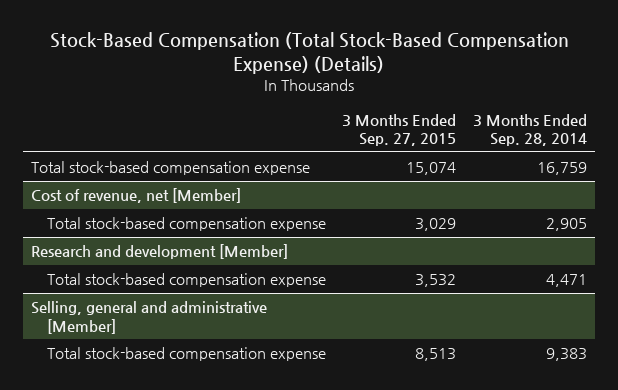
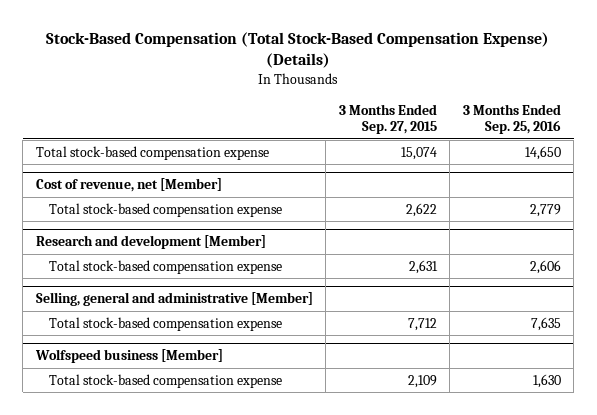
- | 3 Months Ended Sep. 27, 2015 | 3 Months Ended Sep. 28, 2014
+ | 3 Months Ended Sep. 27, 2015 | 3 Months Ended Sep. 25, 2016
@ Cost of revenue, net [Member]
- Total stock-based compensation expense | 3,029 | 2,905
+ Total stock-based compensation expense | 2,622 | 2,779
@ Research and development [Member]
- Total stock-based compensation expense | 3,532 | 4,471
+ Total stock-based compensation expense | 2,631 | 2,606
@ Selling, general and administrative [Member]
- Total stock-based compensation expense | 8,513 | 9,383
+ Total stock-based compensation expense | 7,712 | 7,635
+ Wolfspeed business [Member]
+ Total stock-based compensation expense | 2,109 | 1,630

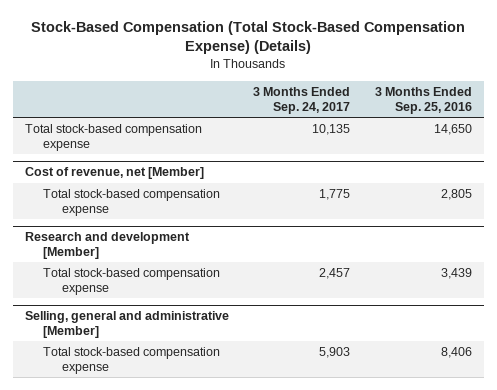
- | 3 Months Ended Sep. 27, 2015 | 3 Months Ended Sep. 25, 2016
+ | 3 Months Ended Sep. 24, 2017 | 3 Months Ended Sep. 25, 2016
@ Cost of revenue, net [Member]
- Total stock-based compensation expense | 2,622 | 2,779
+ Total stock-based compensation expense | 1,775 | 2,805
@ Research and development [Member]
- Total stock-based compensation expense | 2,631 | 2,606
+ Total stock-based compensation expense | 2,457 | 3,439
@ Selling, general and administrative [Member]
- Total stock-based compensation expense | 7,712 | 7,635
- Wolfspeed business [Member]
- Total stock-based compensation expense | 2,109 | 1,630
@ Selling, general and administrative [Member]
+ Total stock-based compensation expense | 5,903 | 8,406

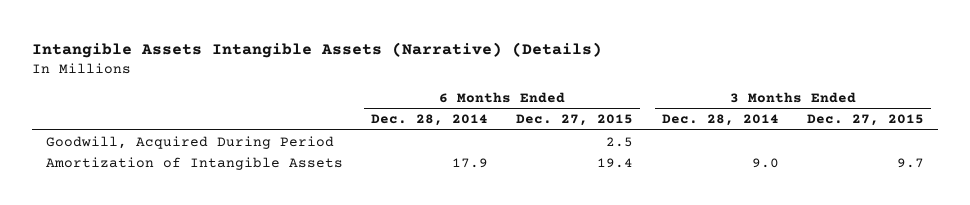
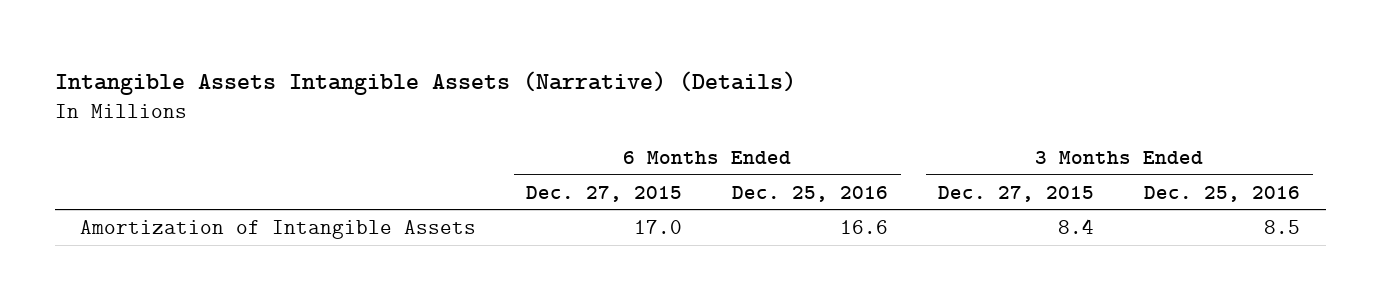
- | 6 Months Ended Dec. 28, 2014 | 6 Months Ended Dec. 27, 2015 | 3 Months Ended Dec. 28, 2014 | 3 Months Ended Dec. 27, 2015
+ | 6 Months Ended Dec. 27, 2015 | 6 Months Ended Dec. 25, 2016 | 3 Months Ended Dec. 27, 2015 | 3 Months Ended Dec. 25, 2016
- Goodwill, Acquired During Period | | 2.5 | |
- Amortization of Intangible Assets | 17.9 | 19.4 | 9.0 | 9.7
+ Amortization of Intangible Assets | 17.0 | 16.6 | 8.4 | 8.5

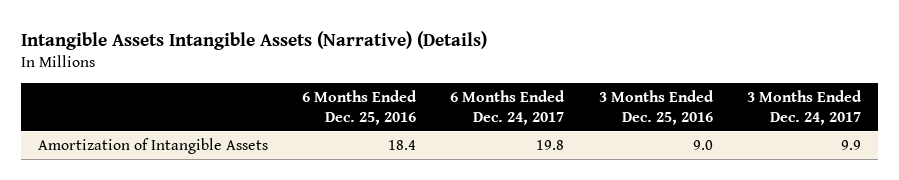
- | 6 Months Ended Dec. 27, 2015 | 6 Months Ended Dec. 25, 2016 | 3 Months Ended Dec. 27, 2015 | 3 Months Ended Dec. 25, 2016
+ | 6 Months Ended Dec. 25, 2016 | 6 Months Ended Dec. 24, 2017 | 3 Months Ended Dec. 25, 2016 | 3 Months Ended Dec. 24, 2017
- Amortization of Intangible Assets | 17.0 | 16.6 | 8.4 | 8.5
+ Amortization of Intangible Assets | 18.4 | 19.8 | 9.0 | 9.9

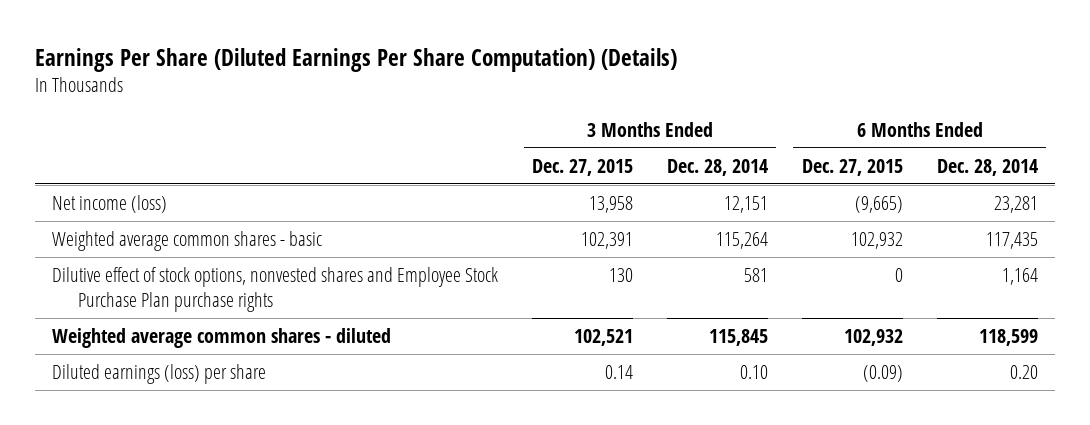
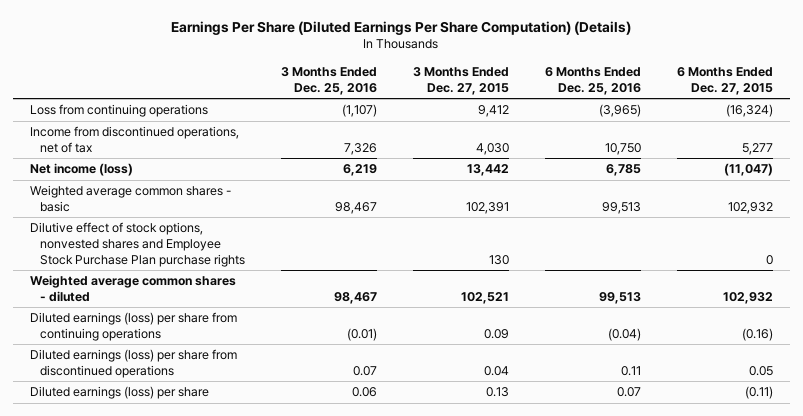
- | 3 Months Ended Dec. 27, 2015 | 3 Months Ended Dec. 28, 2014 | 6 Months Ended Dec. 27, 2015 | 6 Months Ended Dec. 28, 2014
+ | 3 Months Ended Dec. 25, 2016 | 3 Months Ended Dec. 27, 2015 | 6 Months Ended Dec. 25, 2016 | 6 Months Ended Dec. 27, 2015
- Net income (loss) | 13,958 | 12,151 | (9,665) | 23,281
+ Loss from continuing operations | (1,107) | 9,412 | (3,965) | (16,324)
+ Income from discontinued operations, net of tax | 7,326 | 4,030 | 10,750 | 5,277
+ Net income (loss) | 6,219 | 13,442 | 6,785 | (11,047)
- Diluted earnings (loss) per share | 0.14 | 0.10 | (0.09) | 0.20
+ Diluted earnings (loss) per share from continuing operations | (0.01) | 0.09 | (0.04) | (0.16)
+ Diluted earnings (loss) per share from discontinued operations | 0.07 | 0.04 | 0.11 | 0.05
+ Diluted earnings (loss) per share | 0.06 | 0.13 | 0.07 | (0.11)

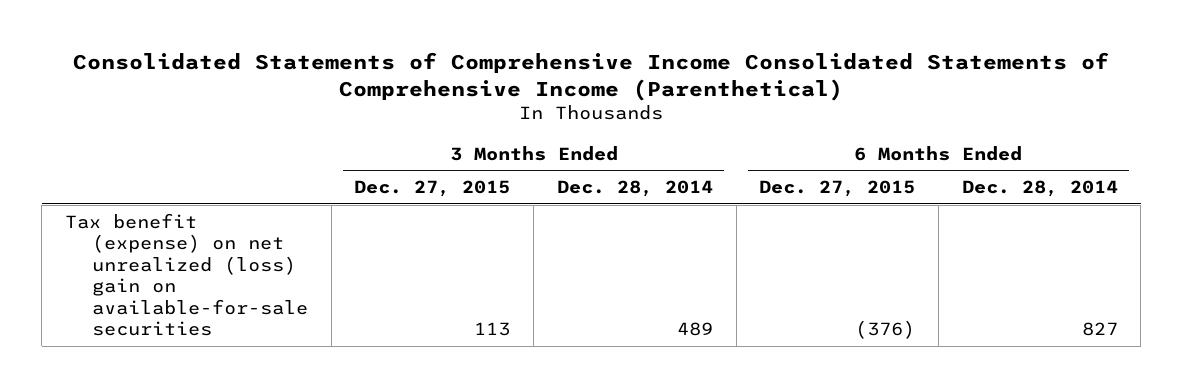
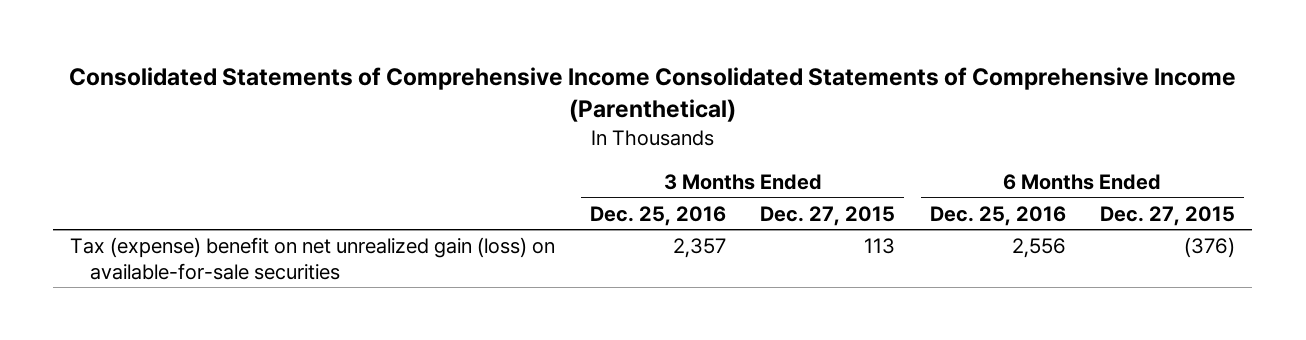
- | 3 Months Ended Dec. 27, 2015 | 3 Months Ended Dec. 28, 2014 | 6 Months Ended Dec. 27, 2015 | 6 Months Ended Dec. 28, 2014
+ | 3 Months Ended Dec. 25, 2016 | 3 Months Ended Dec. 27, 2015 | 6 Months Ended Dec. 25, 2016 | 6 Months Ended Dec. 27, 2015
- Tax benefit (expense) on net unrealized (loss) gain on available-for-sale securities | 113 | 489 | (376) | 827
+ Tax (expense) benefit on net unrealized gain (loss) on available-for-sale securities | 2,357 | 113 | 2,556 | (376)

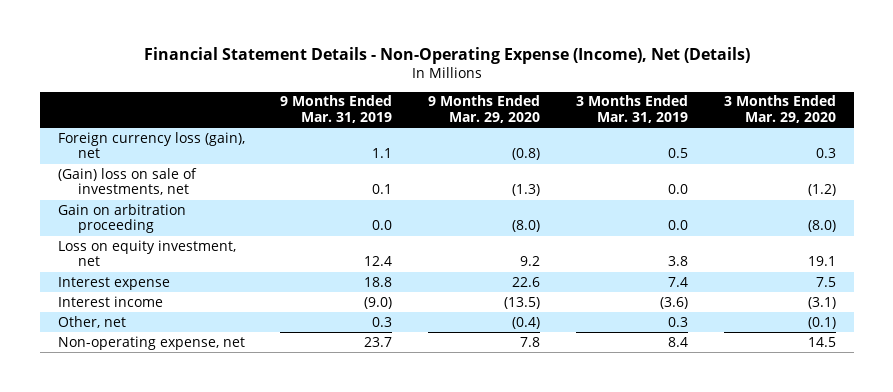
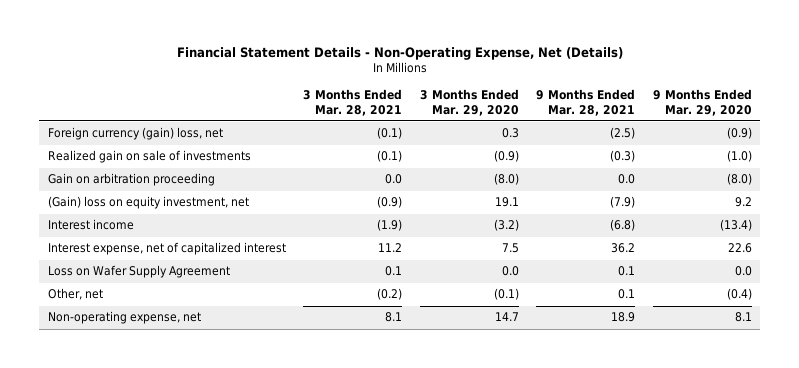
- Financial Statement Details - Non-Operating Expense (Income), Net (Details)
+ Financial Statement Details - Non-Operating Expense, Net (Details)
- | 9 Months Ended Mar. 31, 2019 | 9 Months Ended Mar. 29, 2020 | 3 Months Ended Mar. 31, 2019 | 3 Months Ended Mar. 29, 2020
+ | 3 Months Ended Mar. 28, 2021 | 3 Months Ended Mar. 29, 2020 | 9 Months Ended Mar. 28, 2021 | 9 Months Ended Mar. 29, 2020
- Foreign currency loss (gain), net | 1.1 | (0.8) | 0.5 | 0.3
- (Gain) loss on sale of investments, net | 0.1 | (1.3) | 0.0 | (1.2)
+ Foreign currency (gain) loss, net | (0.1) | 0.3 | (2.5) | (0.9)
+ Realized gain on sale of investments | (0.1) | (0.9) | (0.3) | (1.0)
- Loss on equity investment, net | 12.4 | 9.2 | 3.8 | 19.1
- Interest expense | 18.8 | 22.6 | 7.4 | 7.5
- Interest income | (9.0) | (13.5) | (3.6) | (3.1)
+ (Gain) loss on equity investment, net | (0.9) | 19.1 | (7.9) | 9.2
+ Interest income | (1.9) | (3.2) | (6.8) | (13.4)
+ Interest expense, net of capitalized interest | 11.2 | 7.5 | 36.2 | 22.6
+ Loss on Wafer Supply Agreement | 0.1 | 0.0 | 0.1 | 0.0
- Non-operating expense, net | 23.7 | 7.8 | 8.4 | 14.5
+ Non-operating expense, net | 8.1 | 14.7 | 18.9 | 8.1

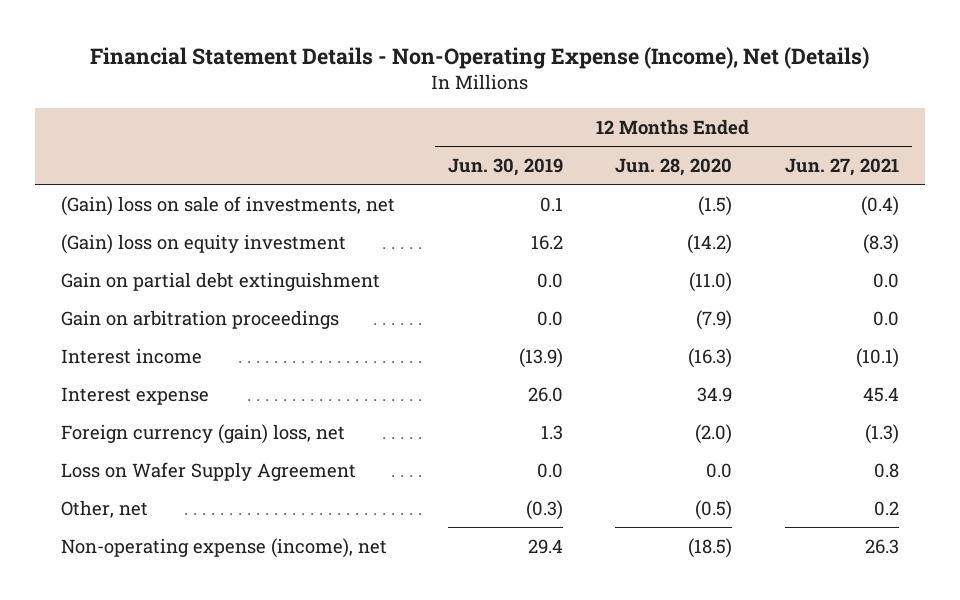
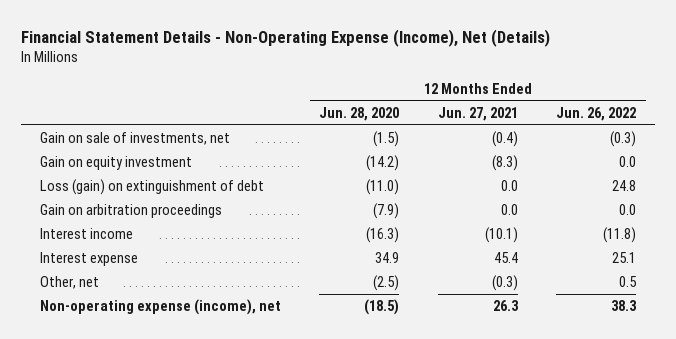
- | 12 Months Ended Jun. 30, 2019 | 12 Months Ended Jun. 28, 2020 | 12 Months Ended Jun. 27, 2021
+ | 12 Months Ended Jun. 28, 2020 | 12 Months Ended Jun. 27, 2021 | 12 Months Ended Jun. 26, 2022
- (Gain) loss on sale of investments, net | 0.1 | (1.5) | (0.4)
- (Gain) loss on equity investment | 16.2 | (14.2) | (8.3)
- Gain on partial debt extinguishment | 0.0 | (11.0) | 0.0
+ Gain on sale of investments, net | (1.5) | (0.4) | (0.3)
+ Gain on equity investment | (14.2) | (8.3) | 0.0
+ Loss (gain) on extinguishment of debt | (11.0) | 0.0 | 24.8
- Foreign currency (gain) loss, net | 1.3 | (2.0) | (1.3)
- Loss on Wafer Supply Agreement | 0.0 | 0.0 | 0.8
- Other, net | (0.3) | (0.5) | 0.2
+ Other, net | (2.5) | (0.3) | 0.5

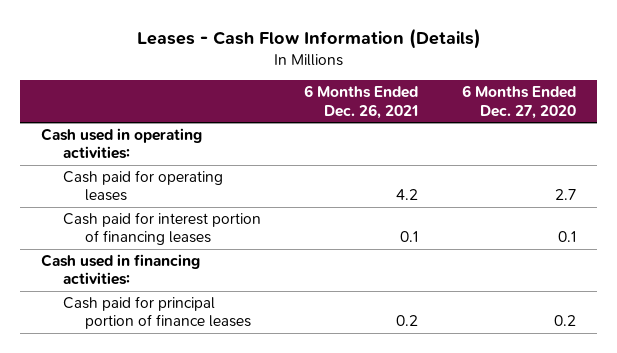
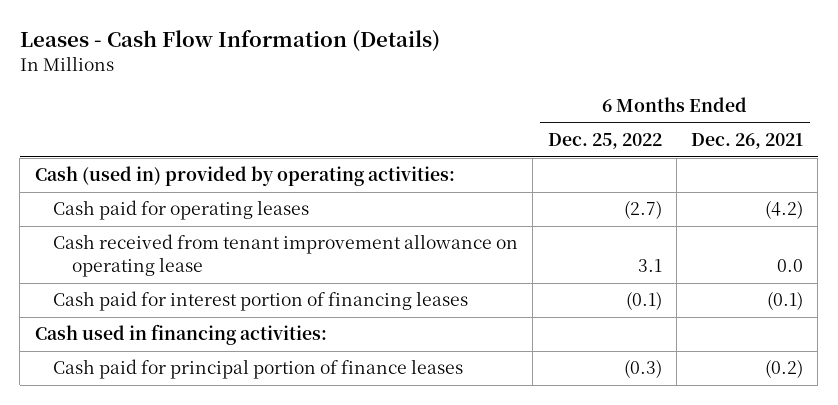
- | 6 Months Ended Dec. 26, 2021 | 6 Months Ended Dec. 27, 2020
+ | 6 Months Ended Dec. 25, 2022 | 6 Months Ended Dec. 26, 2021
- Cash used in operating activities:
- Cash paid for operating leases | 4.2 | 2.7
- Cash paid for interest portion of financing leases | 0.1 | 0.1
+ Cash (used in) provided by operating activities:
+ Cash paid for operating leases | (2.7) | (4.2)
+ Cash received from tenant improvement allowance on operating lease | 3.1 | 0.0
+ Cash paid for interest portion of financing leases | (0.1) | (0.1)
- Cash paid for principal portion of finance leases | 0.2 | 0.2
+ Cash paid for principal portion of finance leases | (0.3) | (0.2)

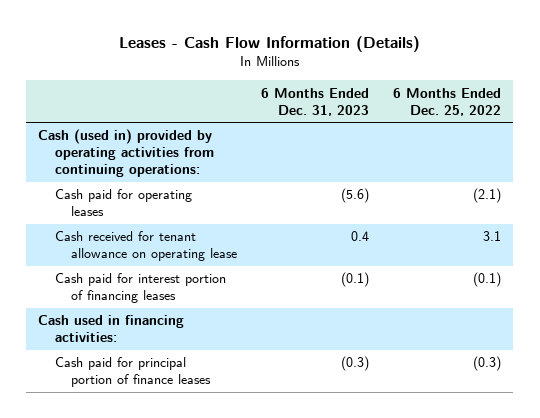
- | 6 Months Ended Dec. 25, 2022 | 6 Months Ended Dec. 26, 2021
+ | 6 Months Ended Dec. 31, 2023 | 6 Months Ended Dec. 25, 2022
- Cash (used in) provided by operating activities:
- Cash paid for operating leases | (2.7) | (4.2)
- Cash received from tenant improvement allowance on operating lease | 3.1 | 0.0
+ Cash (used in) provided by operating activities from continuing operations:
+ Cash paid for operating leases | (5.6) | (2.1)
+ Cash received for tenant allowance on operating lease | 0.4 | 3.1

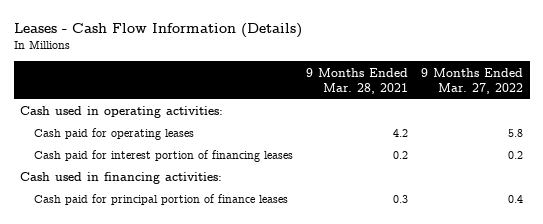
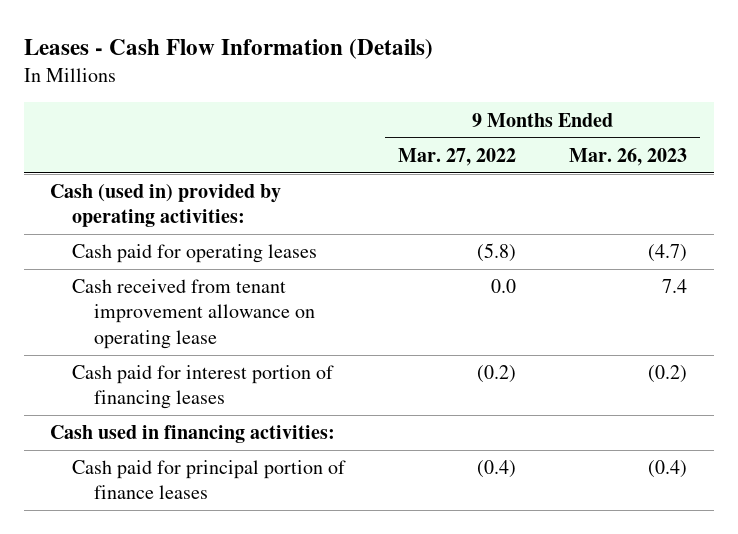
- | 9 Months Ended Mar. 28, 2021 | 9 Months Ended Mar. 27, 2022
+ | 9 Months Ended Mar. 27, 2022 | 9 Months Ended Mar. 26, 2023
- Cash used in operating activities:
- Cash paid for operating leases | 4.2 | 5.8
- Cash paid for interest portion of financing leases | 0.2 | 0.2
+ Cash (used in) provided by operating activities:
+ Cash paid for operating leases | (5.8) | (4.7)
+ Cash received from tenant improvement allowance on operating lease | 0.0 | 7.4
+ Cash paid for interest portion of financing leases | (0.2) | (0.2)
- Cash paid for principal portion of finance leases | 0.3 | 0.4
+ Cash paid for principal portion of finance leases | (0.4) | (0.4)

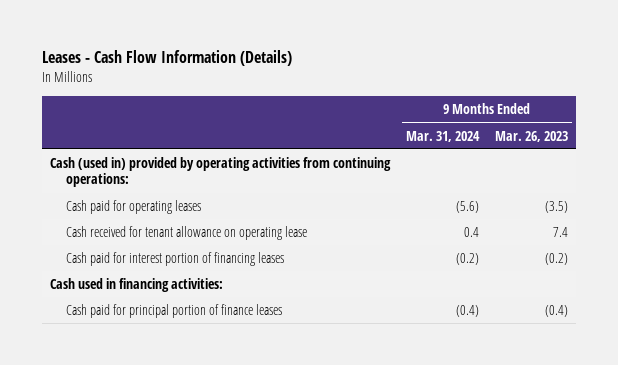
- | 9 Months Ended Mar. 27, 2022 | 9 Months Ended Mar. 26, 2023
+ | 9 Months Ended Mar. 31, 2024 | 9 Months Ended Mar. 26, 2023
- Cash (used in) provided by operating activities:
- Cash paid for operating leases | (5.8) | (4.7)
- Cash received from tenant improvement allowance on operating lease | 0.0 | 7.4
+ Cash (used in) provided by operating activities from continuing operations:
+ Cash paid for operating leases | (5.6) | (3.5)
+ Cash received for tenant allowance on operating lease | 0.4 | 7.4

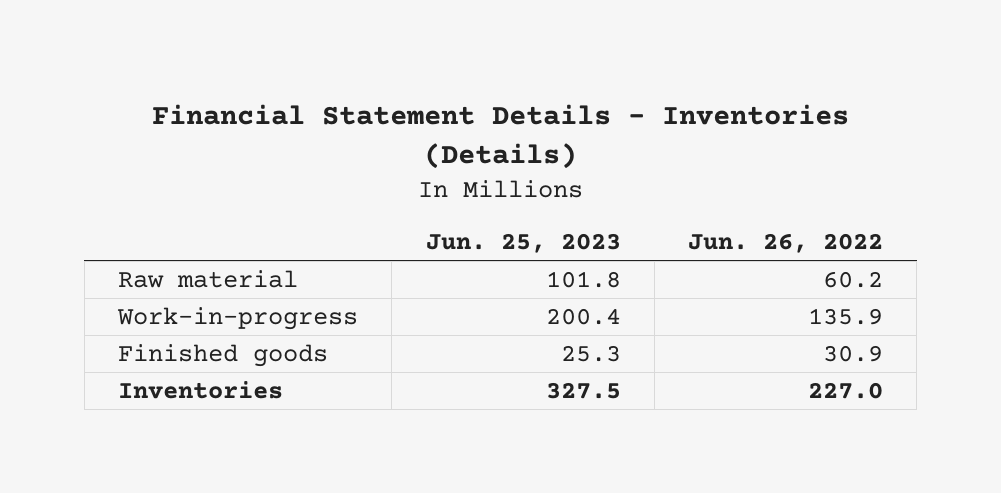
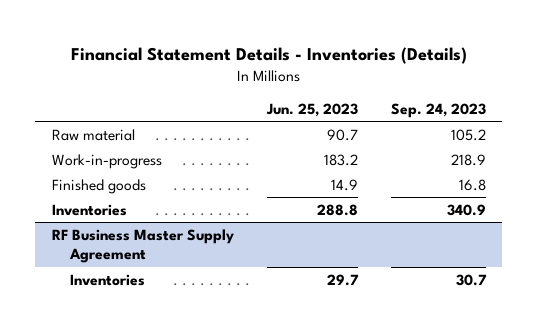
- | Jun. 25, 2023 | Jun. 26, 2022
+ | Jun. 25, 2023 | Sep. 24, 2023
- Raw material | 101.8 | 60.2
- Work-in-progress | 200.4 | 135.9
- Finished goods | 25.3 | 30.9
- Inventories | 327.5 | 227.0
+ Raw material | 90.7 | 105.2
+ Work-in-progress | 183.2 | 218.9
+ Finished goods | 14.9 | 16.8
+ Inventories | 288.8 | 340.9
+ RF Business Master Supply Agreement
+ Inventories | 29.7 | 30.7

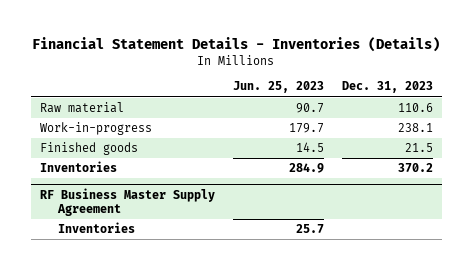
- | Jun. 25, 2023 | Sep. 24, 2023
+ | Jun. 25, 2023 | Dec. 31, 2023
- Work-in-progress | 183.2 | 218.9
- Finished goods | 14.9 | 16.8
- Inventories | 288.8 | 340.9
+ Work-in-progress | 179.7 | 238.1
+ Finished goods | 14.5 | 21.5
+ Inventories | 284.9 | 370.2
@ RF Business Master Supply Agreement
- Inventories | 29.7 | 30.7
+ Inventories | 25.7 |

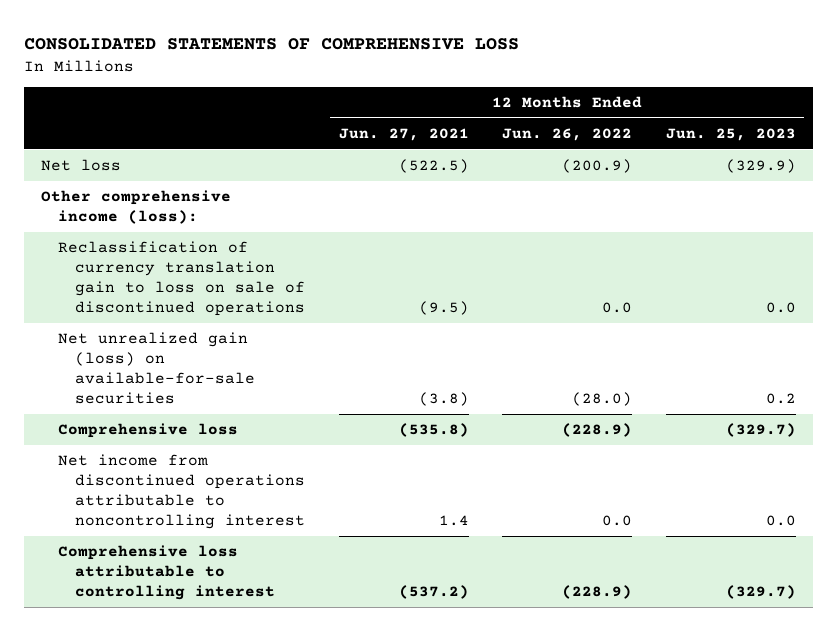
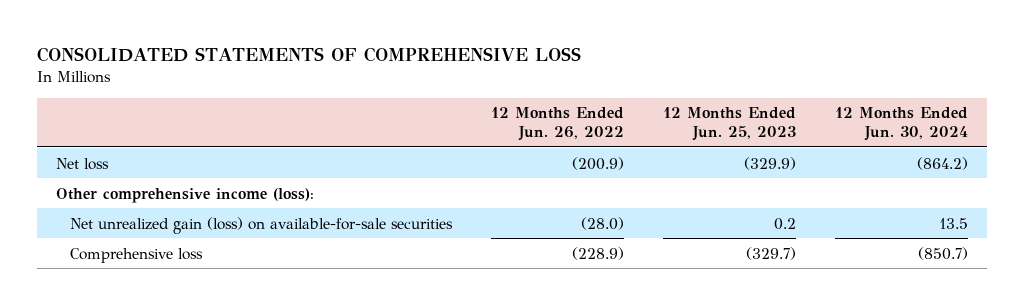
- | 12 Months Ended Jun. 27, 2021 | 12 Months Ended Jun. 26, 2022 | 12 Months Ended Jun. 25, 2023
+ | 12 Months Ended Jun. 26, 2022 | 12 Months Ended Jun. 25, 2023 | 12 Months Ended Jun. 30, 2024
- Reclassification of currency translation gain to loss on sale of discontinued operations | (9.5) | 0.0 | 0.0
- Net income from discontinued operations attributable to noncontrolling interest | 1.4 | 0.0 | 0.0
- Comprehensive loss attributable to controlling interest | (537.2) | (228.9) | (329.7)

